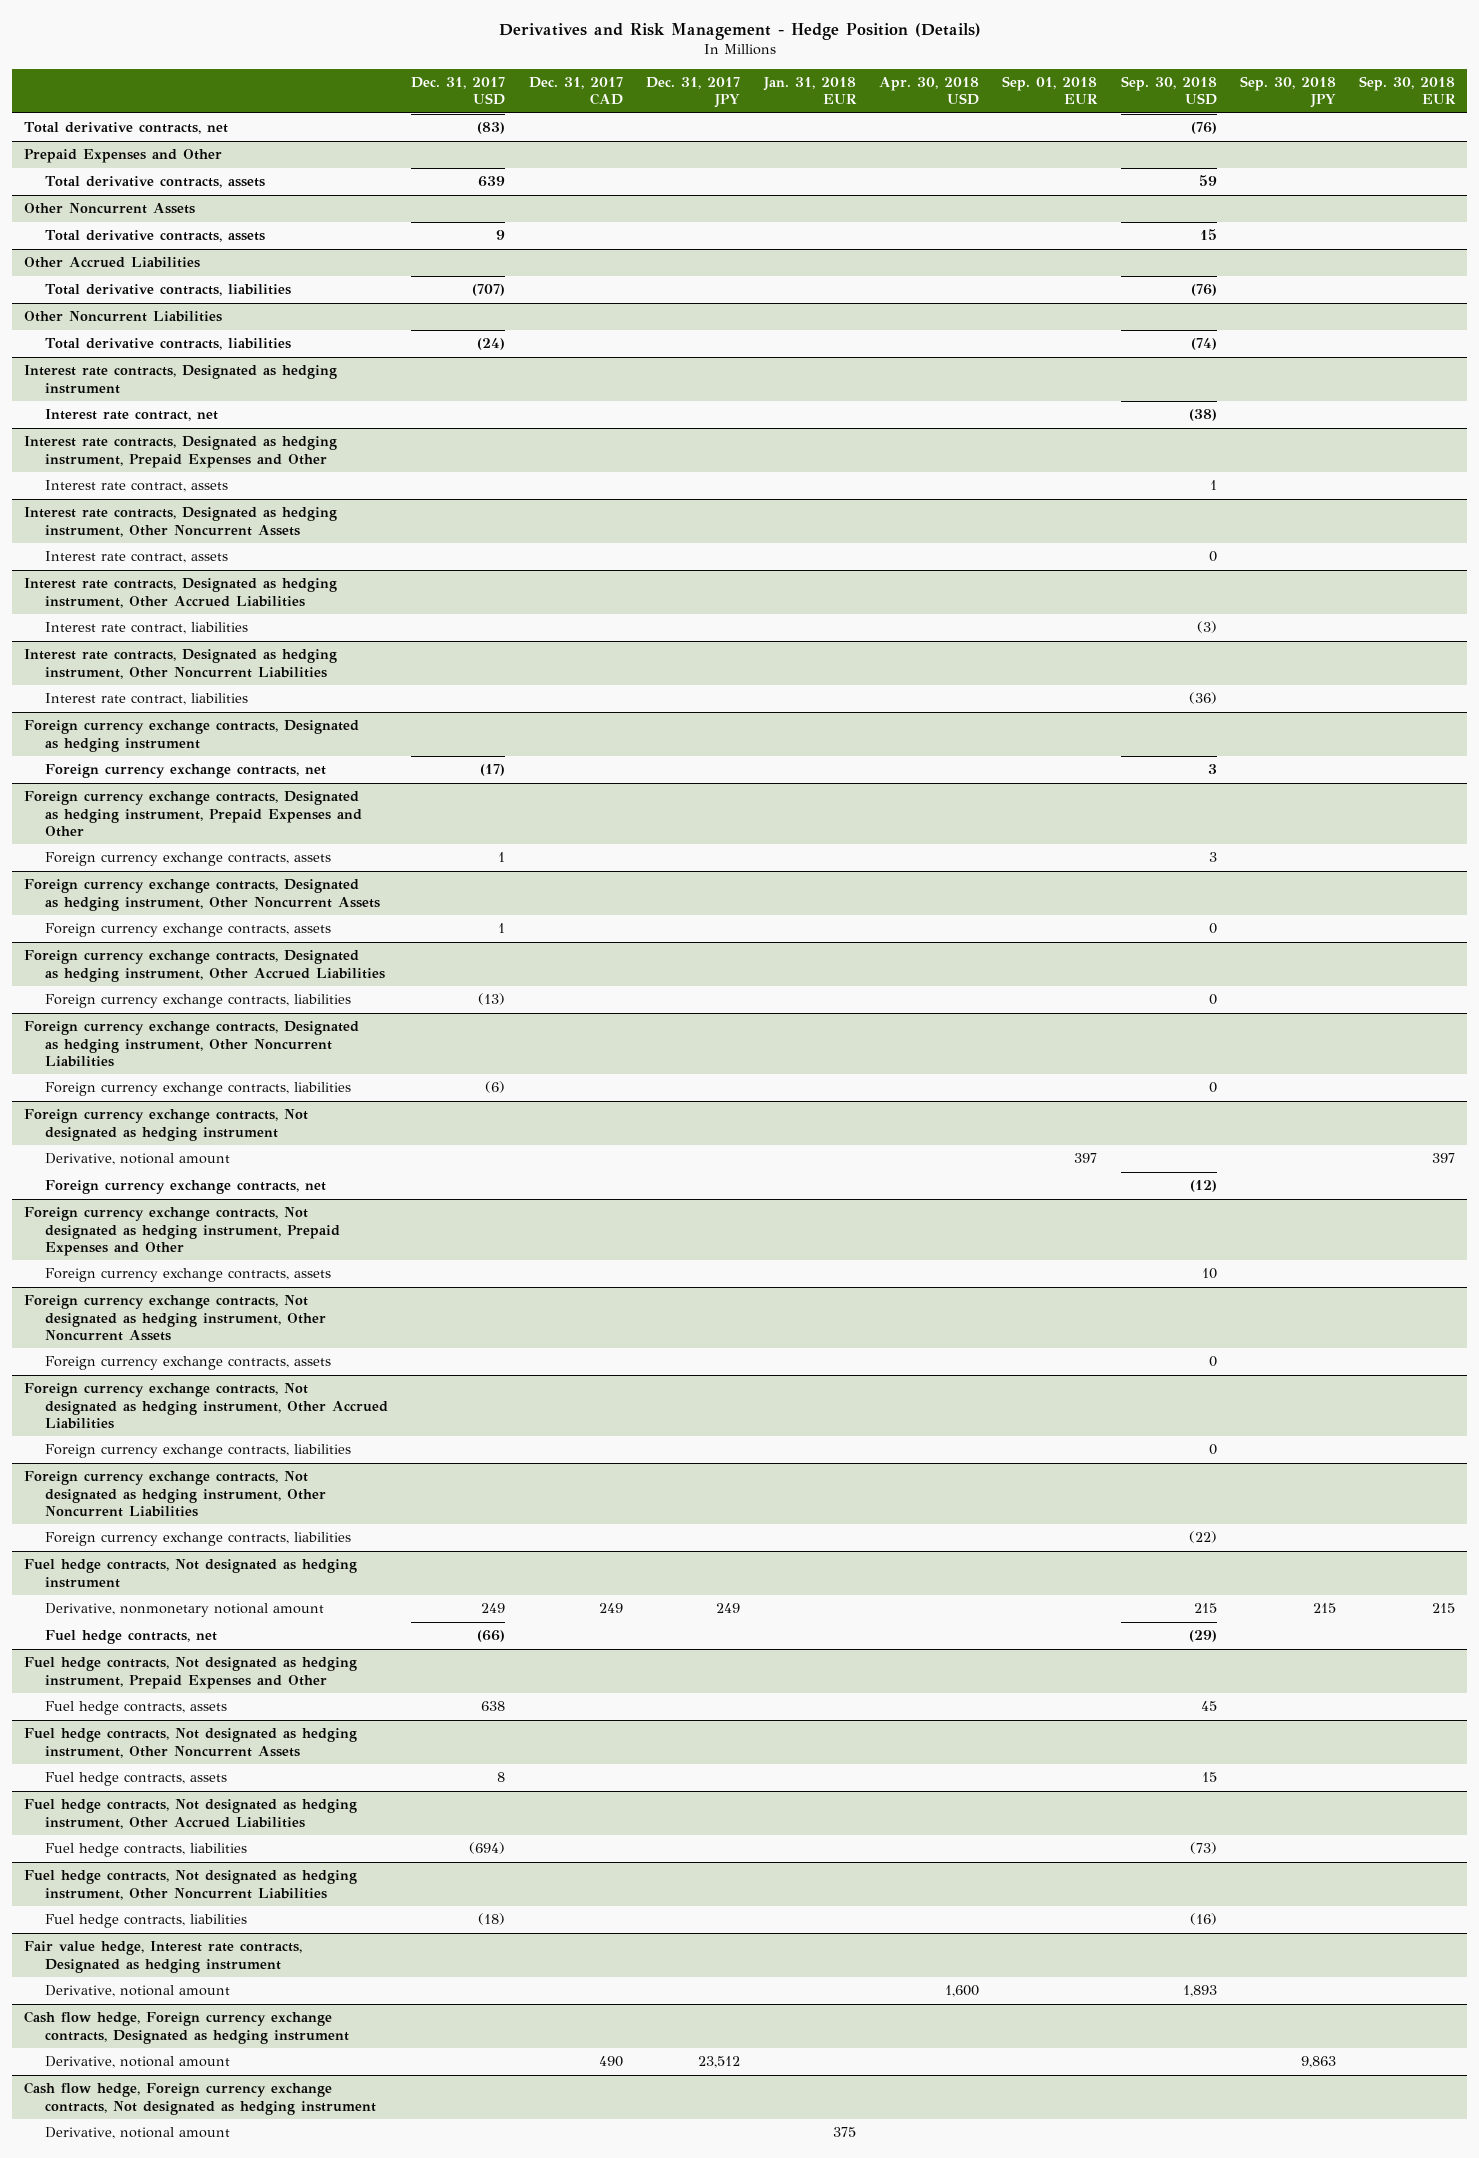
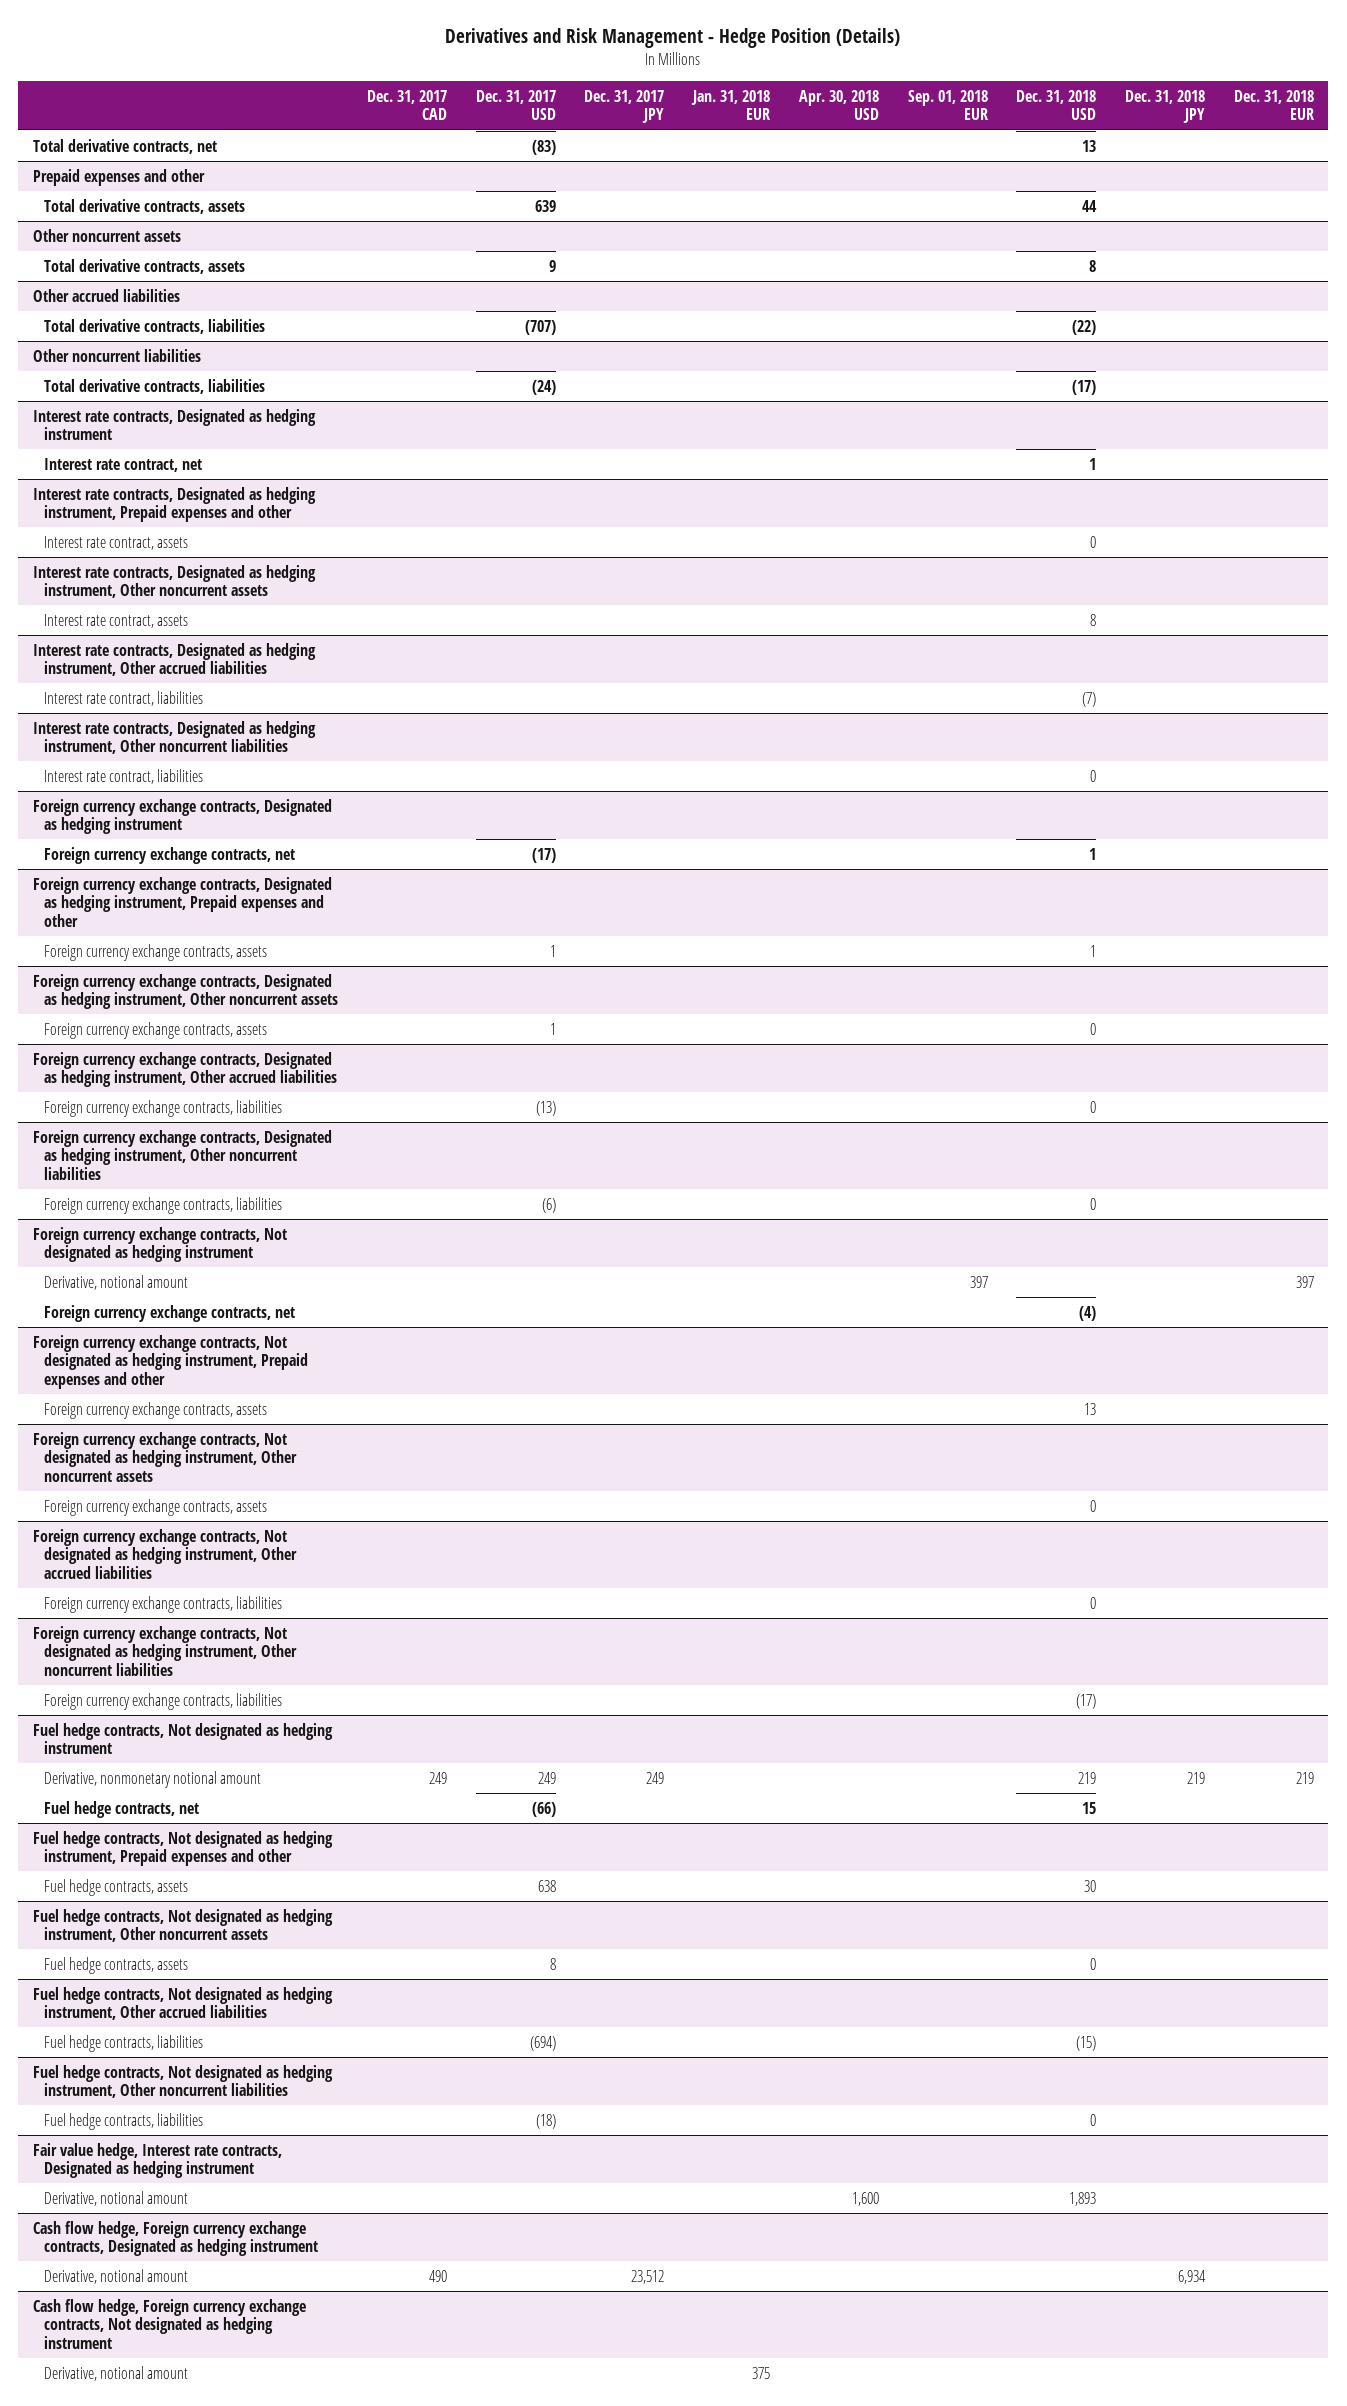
- | Dec. 31, 2017 USD | Dec. 31, 2017 CAD | Dec. 31, 2017 JPY | Jan. 31, 2018 EUR | Apr. 30, 2018 USD | Sep. 01, 2018 EUR | Sep. 30, 2018 USD | Sep. 30, 2018 JPY | Sep. 30, 2018 EUR
+ | Dec. 31, 2017 CAD | Dec. 31, 2017 USD | Dec. 31, 2017 JPY | Jan. 31, 2018 EUR | Apr. 30, 2018 USD | Sep. 01, 2018 EUR | Dec. 31, 2018 USD | Dec. 31, 2018 JPY | Dec. 31, 2018 EUR
- Prepaid Expenses and Other
+ Prepaid expenses and other
- Other Noncurrent Assets
+ Other noncurrent assets
- Other Accrued Liabilities
+ Other accrued liabilities
- Other Noncurrent Liabilities
+ Other noncurrent liabilities
- Interest rate contracts, Designated as hedging instrument, Prepaid Expenses and Other
+ Interest rate contracts, Designated as hedging instrument, Prepaid expenses and other
- Interest rate contracts, Designated as hedging instrument, Other Noncurrent Assets
+ Interest rate contracts, Designated as hedging instrument, Other noncurrent assets
- Interest rate contracts, Designated as hedging instrument, Other Accrued Liabilities
+ Interest rate contracts, Designated as hedging instrument, Other accrued liabilities
- Interest rate contracts, Designated as hedging instrument, Other Noncurrent Liabilities
+ Interest rate contracts, Designated as hedging instrument, Other noncurrent liabilities
- Foreign currency exchange contracts, Designated as hedging instrument, Prepaid Expenses and Other
+ Foreign currency exchange contracts, Designated as hedging instrument, Prepaid expenses and other
- Foreign currency exchange contracts, Designated as hedging instrument, Other Noncurrent Assets
+ Foreign currency exchange contracts, Designated as hedging instrument, Other noncurrent assets
- Foreign currency exchange contracts, Designated as hedging instrument, Other Accrued Liabilities
+ Foreign currency exchange contracts, Designated as hedging instrument, Other accrued liabilities
- Foreign currency exchange contracts, Designated as hedging instrument, Other Noncurrent Liabilities
+ Foreign currency exchange contracts, Designated as hedging instrument, Other noncurrent liabilities
- Foreign currency exchange contracts, Not designated as hedging instrument, Prepaid Expenses and Other
+ Foreign currency exchange contracts, Not designated as hedging instrument, Prepaid expenses and other
- Foreign currency exchange contracts, Not designated as hedging instrument, Other Noncurrent Assets
+ Foreign currency exchange contracts, Not designated as hedging instrument, Other noncurrent assets
- Foreign currency exchange contracts, Not designated as hedging instrument, Other Accrued Liabilities
+ Foreign currency exchange contracts, Not designated as hedging instrument, Other accrued liabilities
- Foreign currency exchange contracts, Not designated as hedging instrument, Other Noncurrent Liabilities
+ Foreign currency exchange contracts, Not designated as hedging instrument, Other noncurrent liabilities
- Fuel hedge contracts, Not designated as hedging instrument, Prepaid Expenses and Other
+ Fuel hedge contracts, Not designated as hedging instrument, Prepaid expenses and other
- Fuel hedge contracts, Not designated as hedging instrument, Other Noncurrent Assets
+ Fuel hedge contracts, Not designated as hedging instrument, Other noncurrent assets
- Fuel hedge contracts, Not designated as hedging instrument, Other Accrued Liabilities
+ Fuel hedge contracts, Not designated as hedging instrument, Other accrued liabilities
- Fuel hedge contracts, Not designated as hedging instrument, Other Noncurrent Liabilities
+ Fuel hedge contracts, Not designated as hedging instrument, Other noncurrent liabilities

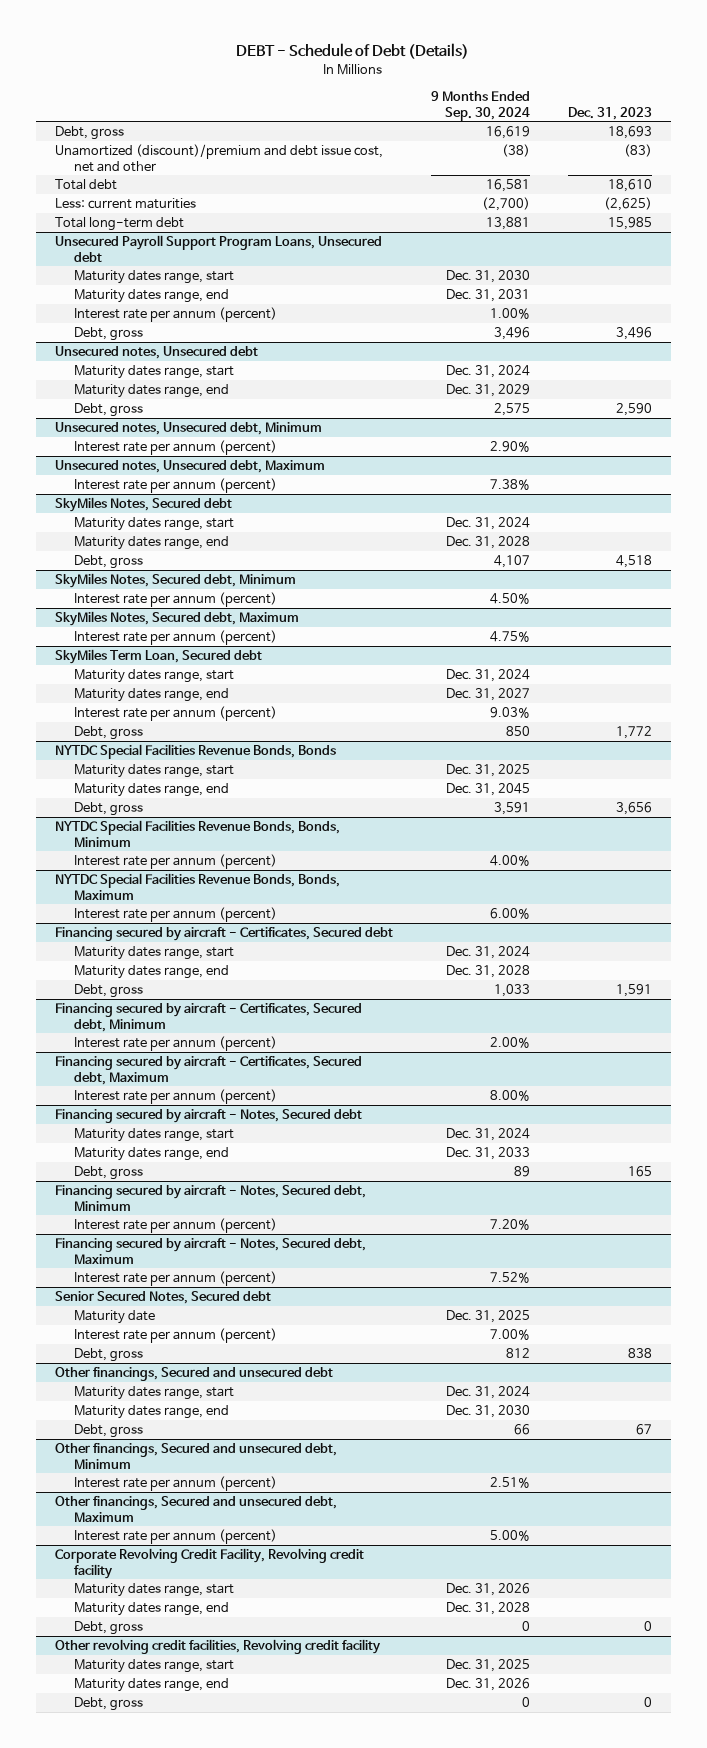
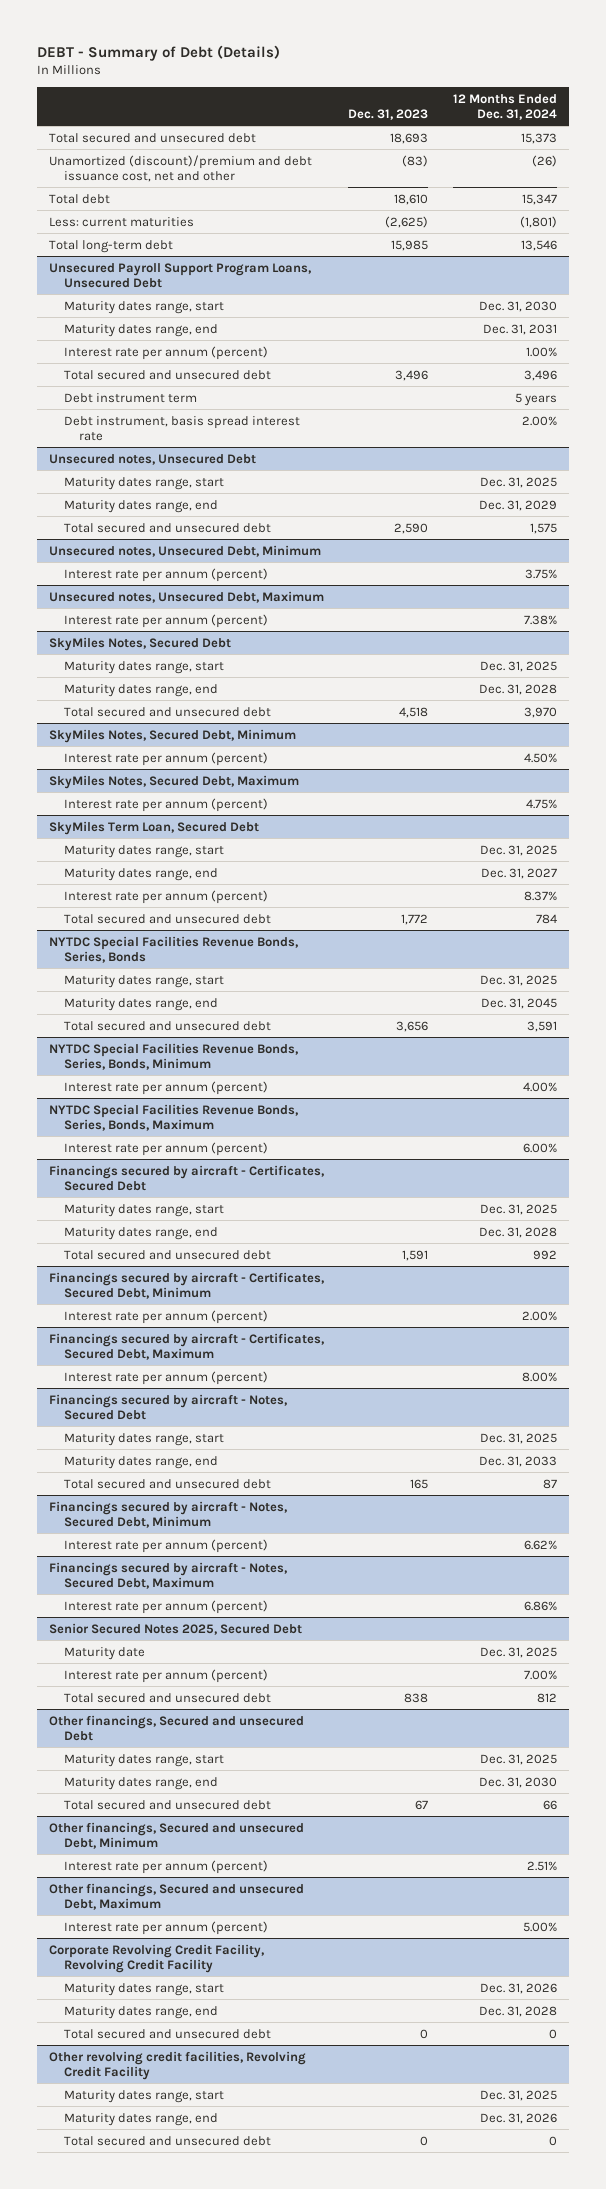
- DEBT - Schedule of Debt (Details)
+ DEBT - Summary of Debt (Details)
- | 9 Months Ended Sep. 30, 2024 | Dec. 31, 2023
+ | Dec. 31, 2023 | 12 Months Ended Dec. 31, 2024
- Debt, gross | 16,619 | 18,693
- Unamortized (discount)/premium and debt issue cost, net and other | (38) | (83)
+ Total secured and unsecured debt | 18,693 | 15,373
+ Unamortized (discount)/premium and debt issuance cost, net and other | (83) | (26)
- Unsecured Payroll Support Program Loans, Unsecured debt
+ Unsecured Payroll Support Program Loans, Unsecured Debt
- Debt, gross | 3,496 | 3,496
- Unsecured notes, Unsecured debt
+ Total secured and unsecured debt | 3,496 | 3,496
+ Debt instrument term | | 5 years
+ Debt instrument, basis spread interest rate | | 2.00%
+ Unsecured notes, Unsecured Debt
- Debt, gross | 2,575 | 2,590
- Unsecured notes, Unsecured debt, Minimum
+ Total secured and unsecured debt | 2,590 | 1,575
+ Unsecured notes, Unsecured Debt, Minimum
- Unsecured notes, Unsecured debt, Maximum
+ Unsecured notes, Unsecured Debt, Maximum
- SkyMiles Notes, Secured debt
+ SkyMiles Notes, Secured Debt
- Debt, gross | 4,107 | 4,518
- SkyMiles Notes, Secured debt, Minimum
+ Total secured and unsecured debt | 4,518 | 3,970
+ SkyMiles Notes, Secured Debt, Minimum
- SkyMiles Notes, Secured debt, Maximum
+ SkyMiles Notes, Secured Debt, Maximum
- SkyMiles Term Loan, Secured debt
+ SkyMiles Term Loan, Secured Debt
- Debt, gross | 850 | 1,772
- NYTDC Special Facilities Revenue Bonds, Bonds
+ Total secured and unsecured debt | 1,772 | 784
+ NYTDC Special Facilities Revenue Bonds, Series, Bonds
- Debt, gross | 3,591 | 3,656
- NYTDC Special Facilities Revenue Bonds, Bonds, Minimum
+ Total secured and unsecured debt | 3,656 | 3,591
+ NYTDC Special Facilities Revenue Bonds, Series, Bonds, Minimum
- NYTDC Special Facilities Revenue Bonds, Bonds, Maximum
+ NYTDC Special Facilities Revenue Bonds, Series, Bonds, Maximum
- Financing secured by aircraft - Certificates, Secured debt
+ Financings secured by aircraft - Certificates, Secured Debt
- Debt, gross | 1,033 | 1,591
- Financing secured by aircraft - Certificates, Secured debt, Minimum
+ Total secured and unsecured debt | 1,591 | 992
+ Financings secured by aircraft - Certificates, Secured Debt, Minimum
- Financing secured by aircraft - Certificates, Secured debt, Maximum
+ Financings secured by aircraft - Certificates, Secured Debt, Maximum
- Financing secured by aircraft - Notes, Secured debt
+ Financings secured by aircraft - Notes, Secured Debt
- Debt, gross | 89 | 165
- Financing secured by aircraft - Notes, Secured debt, Minimum
+ Total secured and unsecured debt | 165 | 87
+ Financings secured by aircraft - Notes, Secured Debt, Minimum
- Financing secured by aircraft - Notes, Secured debt, Maximum
+ Financings secured by aircraft - Notes, Secured Debt, Maximum
- Senior Secured Notes, Secured debt
+ Senior Secured Notes 2025, Secured Debt
- Debt, gross | 812 | 838
- Other financings, Secured and unsecured debt
+ Total secured and unsecured debt | 838 | 812
+ Other financings, Secured and unsecured Debt
- Debt, gross | 66 | 67
- Other financings, Secured and unsecured debt, Minimum
+ Total secured and unsecured debt | 67 | 66
+ Other financings, Secured and unsecured Debt, Minimum
- Other financings, Secured and unsecured debt, Maximum
+ Other financings, Secured and unsecured Debt, Maximum
- Corporate Revolving Credit Facility, Revolving credit facility
+ Corporate Revolving Credit Facility, Revolving Credit Facility
- Debt, gross | 0 | 0
- Other revolving credit facilities, Revolving credit facility
+ Total secured and unsecured debt | 0 | 0
+ Other revolving credit facilities, Revolving Credit Facility
- Debt, gross | 0 | 0
+ Total secured and unsecured debt | 0 | 0

